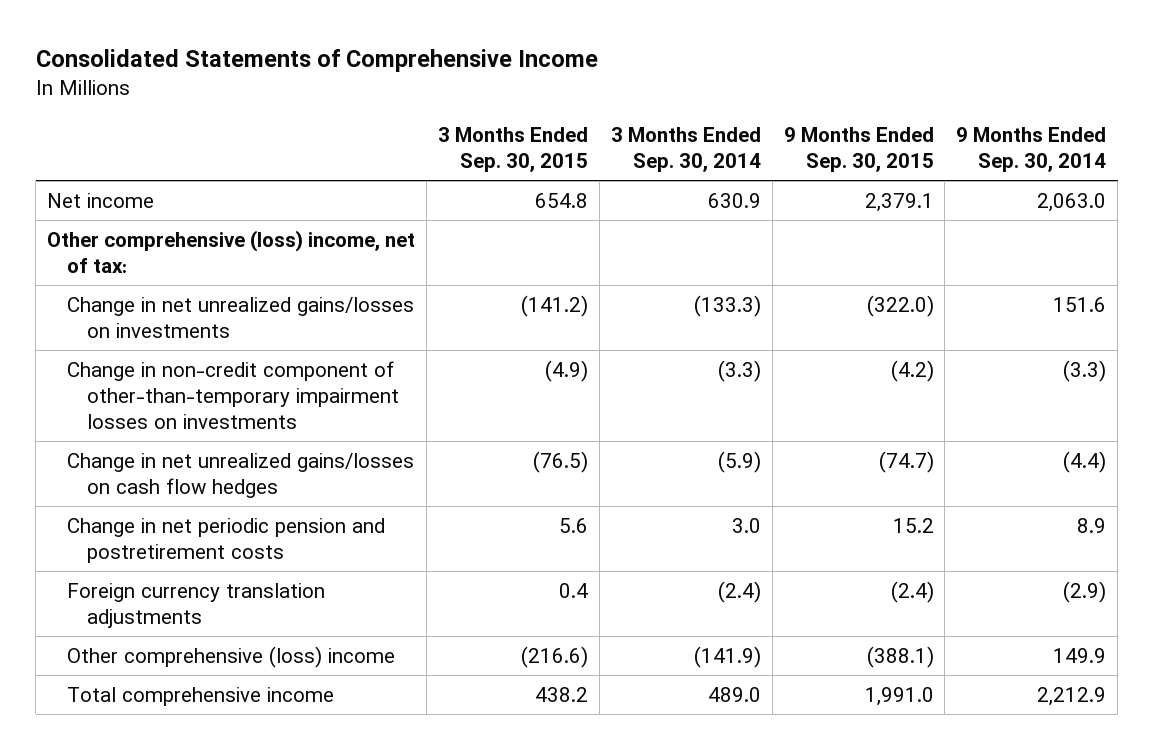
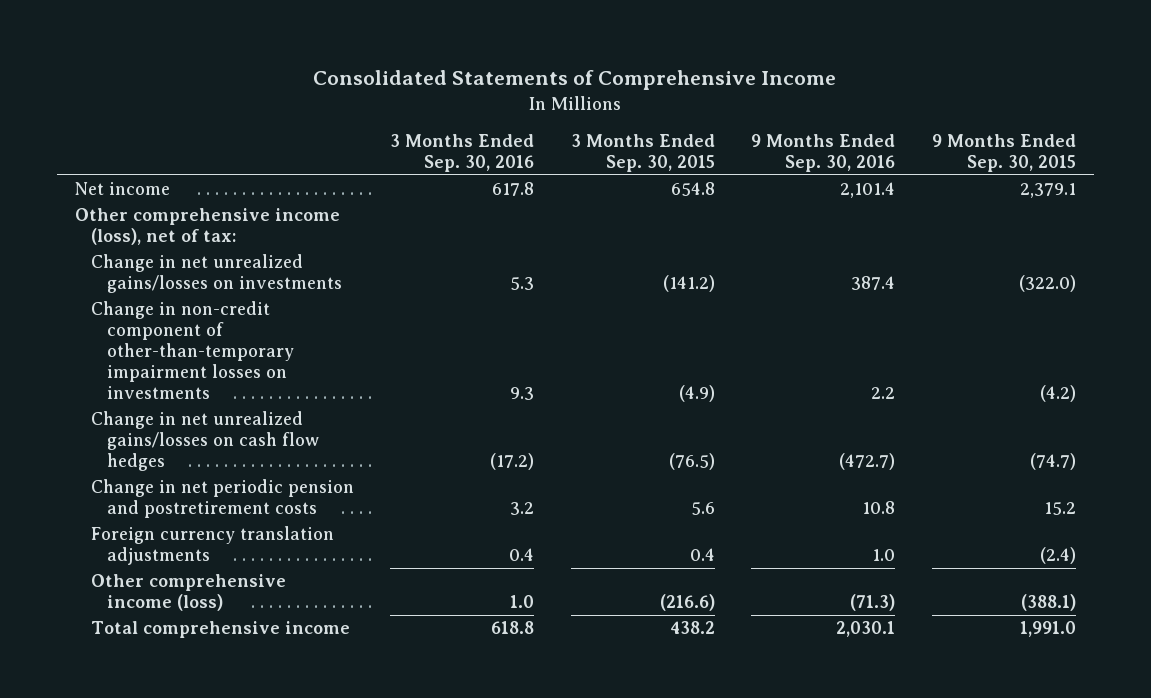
- | 3 Months Ended Sep. 30, 2015 | 3 Months Ended Sep. 30, 2014 | 9 Months Ended Sep. 30, 2015 | 9 Months Ended Sep. 30, 2014
+ | 3 Months Ended Sep. 30, 2016 | 3 Months Ended Sep. 30, 2015 | 9 Months Ended Sep. 30, 2016 | 9 Months Ended Sep. 30, 2015
- Other comprehensive (loss) income, net of tax:
+ Other comprehensive income (loss), net of tax:
- Other comprehensive (loss) income | (216.6) | (141.9) | (388.1) | 149.9
+ Other comprehensive income (loss) | 1.0 | (216.6) | (71.3) | (388.1)

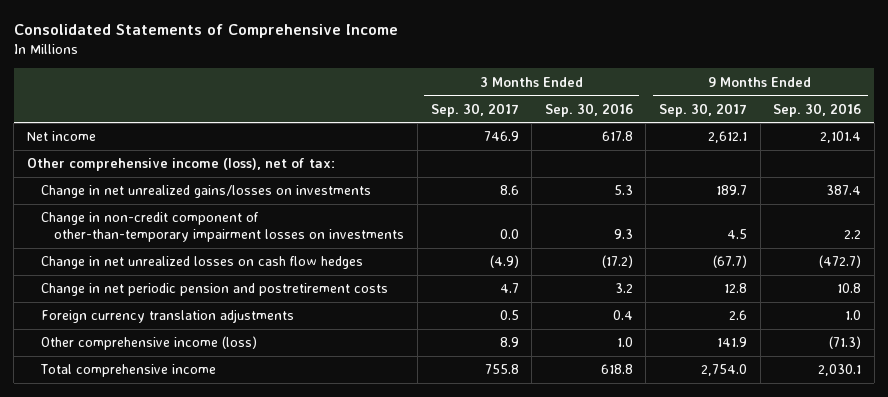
- | 3 Months Ended Sep. 30, 2016 | 3 Months Ended Sep. 30, 2015 | 9 Months Ended Sep. 30, 2016 | 9 Months Ended Sep. 30, 2015
+ | 3 Months Ended Sep. 30, 2017 | 3 Months Ended Sep. 30, 2016 | 9 Months Ended Sep. 30, 2017 | 9 Months Ended Sep. 30, 2016
- Change in net unrealized gains/losses on cash flow hedges | (17.2) | (76.5) | (472.7) | (74.7)
+ Change in net unrealized losses on cash flow hedges | (4.9) | (17.2) | (67.7) | (472.7)

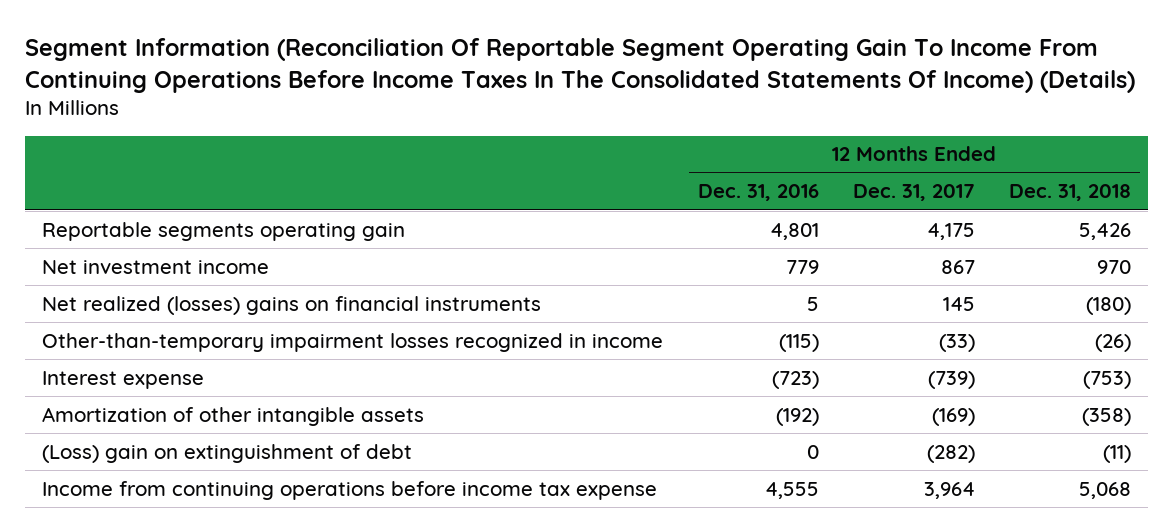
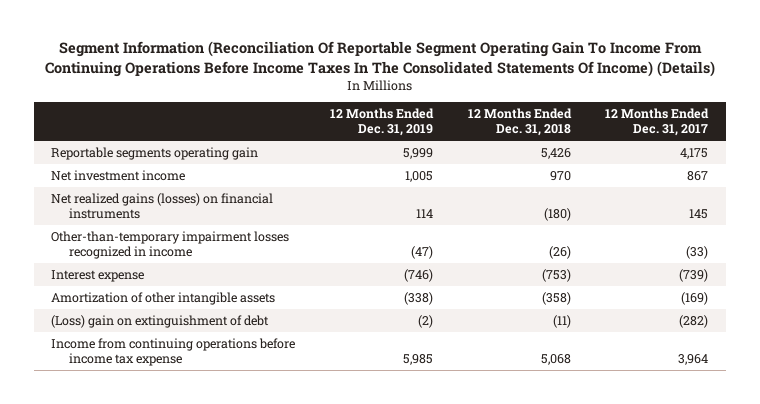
- | 12 Months Ended Dec. 31, 2016 | 12 Months Ended Dec. 31, 2017 | 12 Months Ended Dec. 31, 2018
+ | 12 Months Ended Dec. 31, 2019 | 12 Months Ended Dec. 31, 2018 | 12 Months Ended Dec. 31, 2017
- Net realized (losses) gains on financial instruments | 5 | 145 | (180)
+ Net realized gains (losses) on financial instruments | 114 | (180) | 145

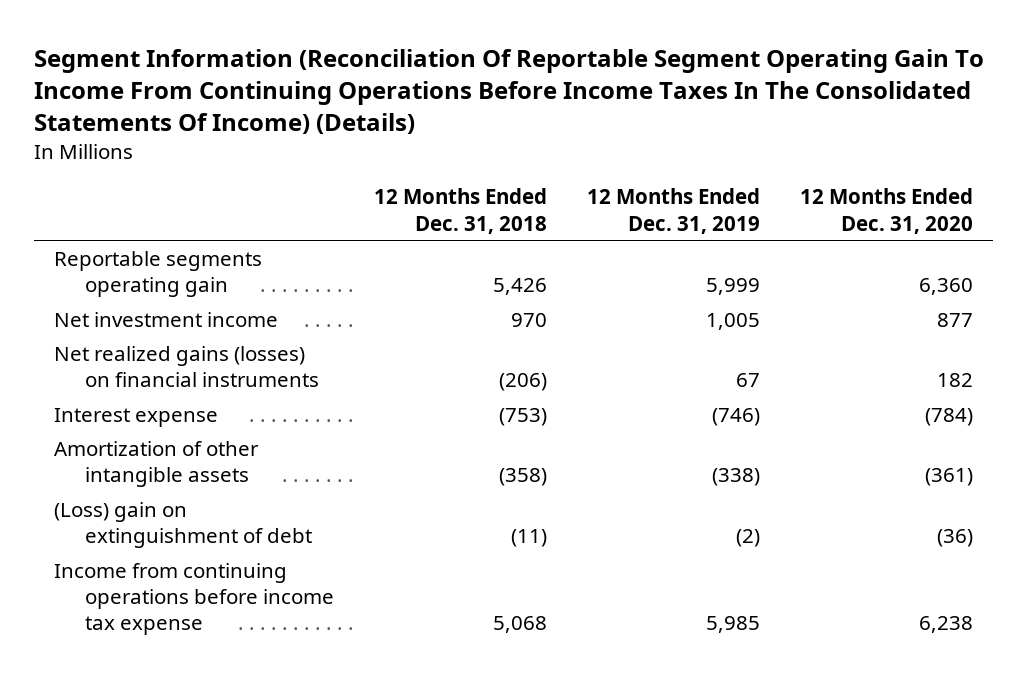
- | 12 Months Ended Dec. 31, 2019 | 12 Months Ended Dec. 31, 2018 | 12 Months Ended Dec. 31, 2017
+ | 12 Months Ended Dec. 31, 2018 | 12 Months Ended Dec. 31, 2019 | 12 Months Ended Dec. 31, 2020
- Net realized gains (losses) on financial instruments | 114 | (180) | 145
- Other-than-temporary impairment losses recognized in income | (47) | (26) | (33)
+ Net realized gains (losses) on financial instruments | (206) | 67 | 182

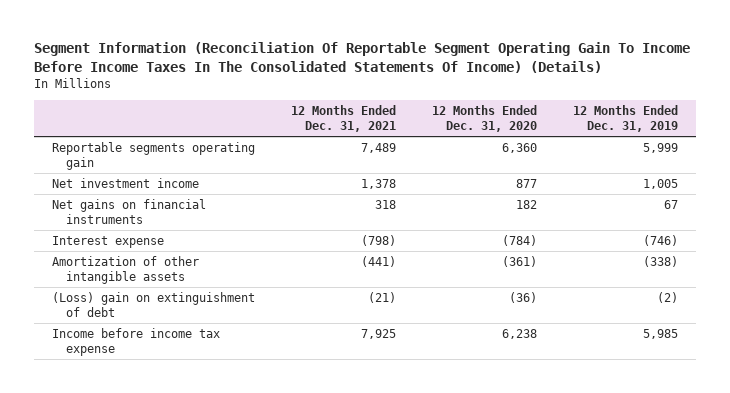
- Segment Information (Reconciliation Of Reportable Segment Operating Gain To Income From Continuing Operations Before Income Taxes In The Consolidated Statements Of Income) (Details)
+ Segment Information (Reconciliation Of Reportable Segment Operating Gain To Income Before Income Taxes In The Consolidated Statements Of Income) (Details)
- | 12 Months Ended Dec. 31, 2018 | 12 Months Ended Dec. 31, 2019 | 12 Months Ended Dec. 31, 2020
+ | 12 Months Ended Dec. 31, 2021 | 12 Months Ended Dec. 31, 2020 | 12 Months Ended Dec. 31, 2019
- Net realized gains (losses) on financial instruments | (206) | 67 | 182
+ Net gains on financial instruments | 318 | 182 | 67
- Income from continuing operations before income tax expense | 5,068 | 5,985 | 6,238
+ Income before income tax expense | 7,925 | 6,238 | 5,985

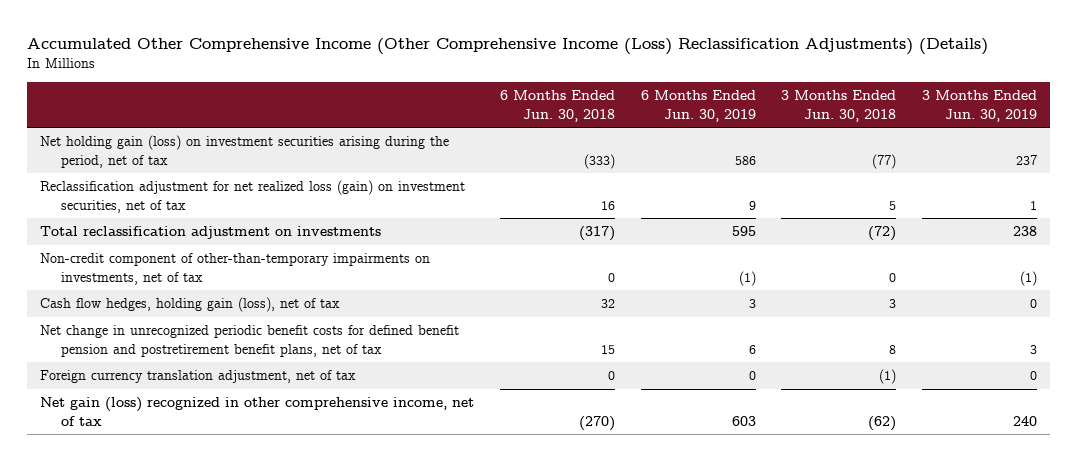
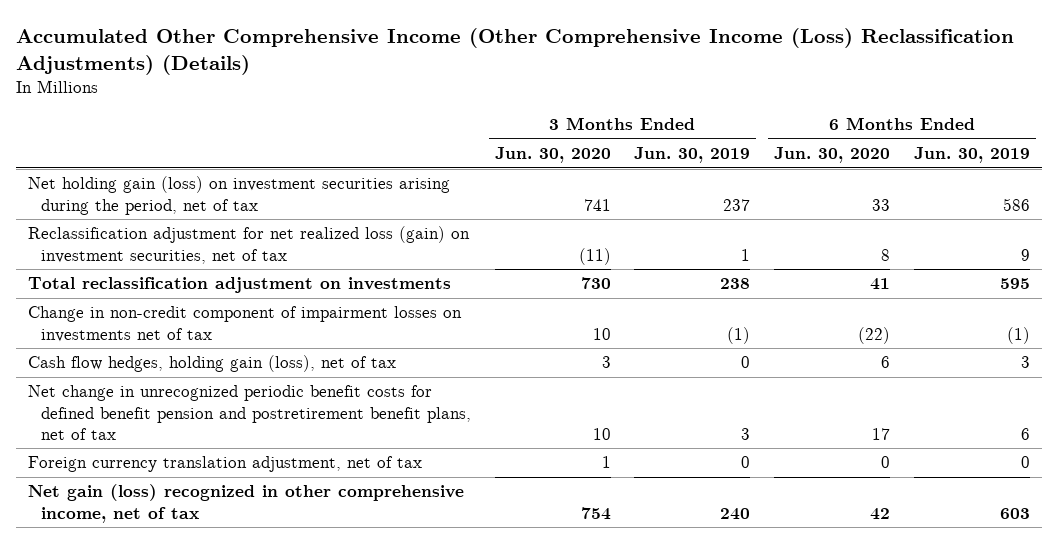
- | 6 Months Ended Jun. 30, 2018 | 6 Months Ended Jun. 30, 2019 | 3 Months Ended Jun. 30, 2018 | 3 Months Ended Jun. 30, 2019
+ | 3 Months Ended Jun. 30, 2020 | 3 Months Ended Jun. 30, 2019 | 6 Months Ended Jun. 30, 2020 | 6 Months Ended Jun. 30, 2019
- Non-credit component of other-than-temporary impairments on investments, net of tax | 0 | (1) | 0 | (1)
+ Change in non-credit component of impairment losses on investments net of tax | 10 | (1) | (22) | (1)

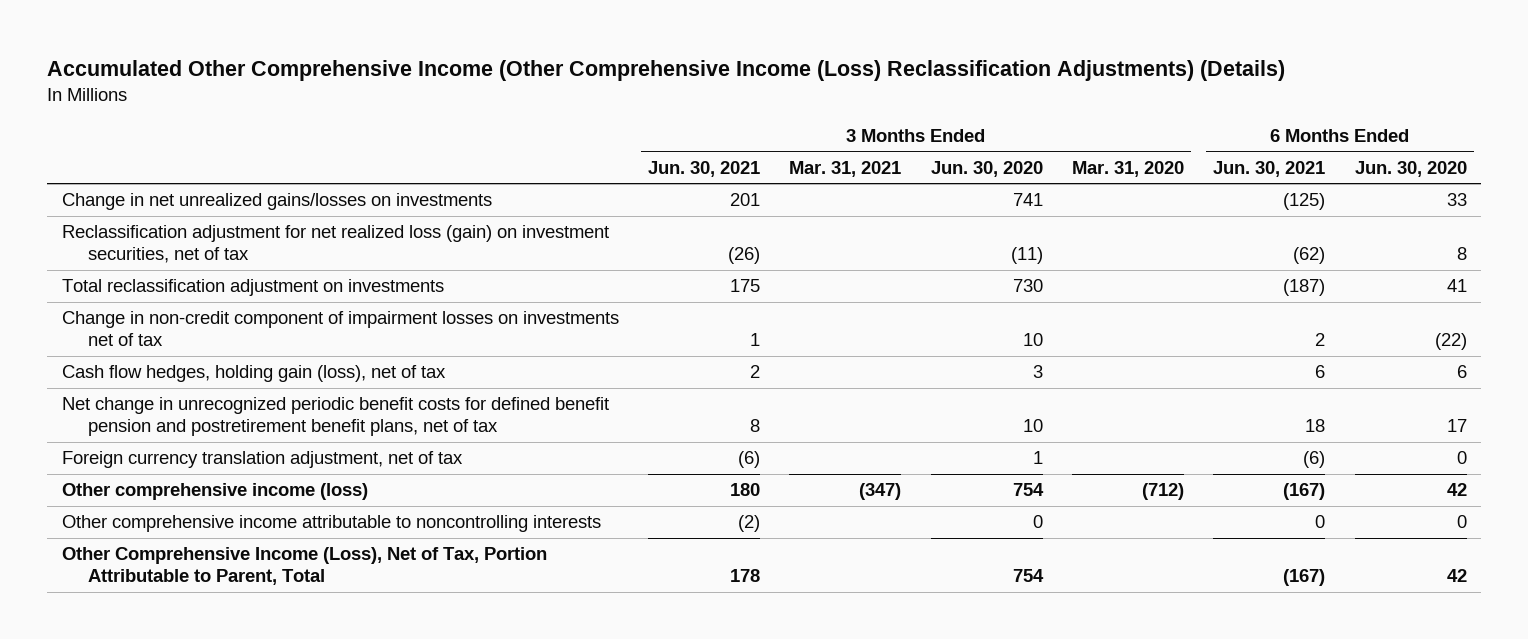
- | 3 Months Ended Jun. 30, 2020 | 3 Months Ended Jun. 30, 2019 | 6 Months Ended Jun. 30, 2020 | 6 Months Ended Jun. 30, 2019
+ | 3 Months Ended Jun. 30, 2021 | 3 Months Ended Mar. 31, 2021 | 3 Months Ended Jun. 30, 2020 | 3 Months Ended Mar. 31, 2020 | 6 Months Ended Jun. 30, 2021 | 6 Months Ended Jun. 30, 2020
- Net holding gain (loss) on investment securities arising during the period, net of tax | 741 | 237 | 33 | 586
+ Change in net unrealized gains/losses on investments | 201 | | 741 | | (125) | 33
- Net gain (loss) recognized in other comprehensive income, net of tax | 754 | 240 | 42 | 603
+ Other comprehensive income (loss) | 180 | (347) | 754 | (712) | (167) | 42
+ Other comprehensive income attributable to noncontrolling interests | (2) | | 0 | | 0 | 0
+ Other Comprehensive Income (Loss), Net of Tax, Portion Attributable to Parent, Total | 178 | | 754 | | (167) | 42

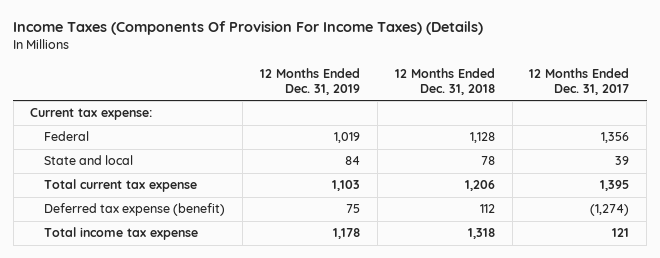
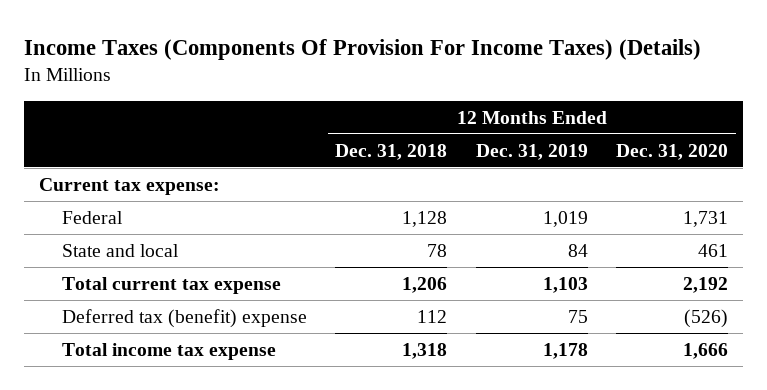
- | 12 Months Ended Dec. 31, 2019 | 12 Months Ended Dec. 31, 2018 | 12 Months Ended Dec. 31, 2017
+ | 12 Months Ended Dec. 31, 2018 | 12 Months Ended Dec. 31, 2019 | 12 Months Ended Dec. 31, 2020
- Deferred tax expense (benefit) | 75 | 112 | (1,274)
+ Deferred tax (benefit) expense | 112 | 75 | (526)

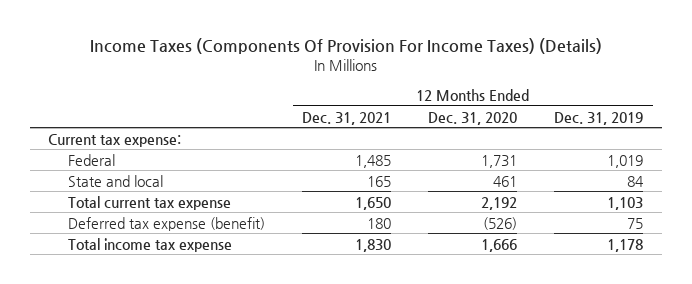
- | 12 Months Ended Dec. 31, 2018 | 12 Months Ended Dec. 31, 2019 | 12 Months Ended Dec. 31, 2020
+ | 12 Months Ended Dec. 31, 2021 | 12 Months Ended Dec. 31, 2020 | 12 Months Ended Dec. 31, 2019
- Deferred tax (benefit) expense | 112 | 75 | (526)
+ Deferred tax expense (benefit) | 180 | (526) | 75

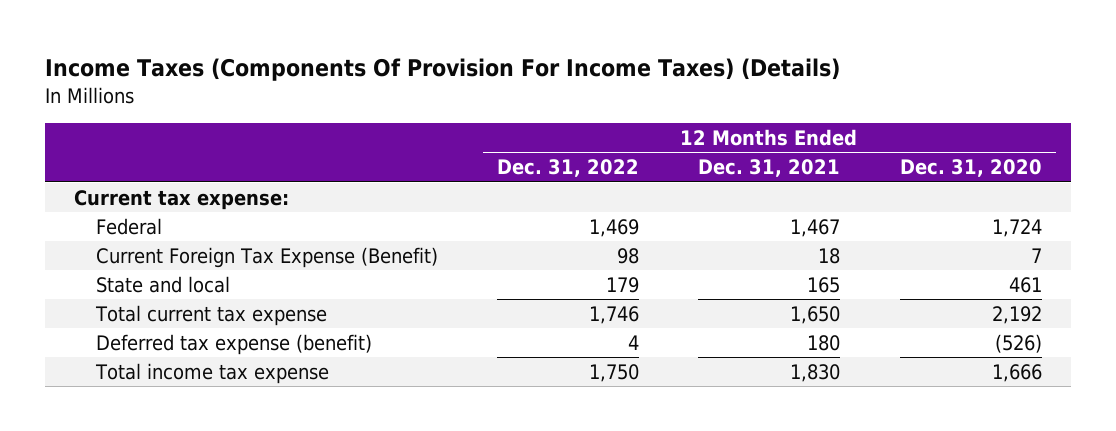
- | 12 Months Ended Dec. 31, 2021 | 12 Months Ended Dec. 31, 2020 | 12 Months Ended Dec. 31, 2019
+ | 12 Months Ended Dec. 31, 2022 | 12 Months Ended Dec. 31, 2021 | 12 Months Ended Dec. 31, 2020
- Federal | 1,485 | 1,731 | 1,019
+ Federal | 1,469 | 1,467 | 1,724
+ Current Foreign Tax Expense (Benefit) | 98 | 18 | 7

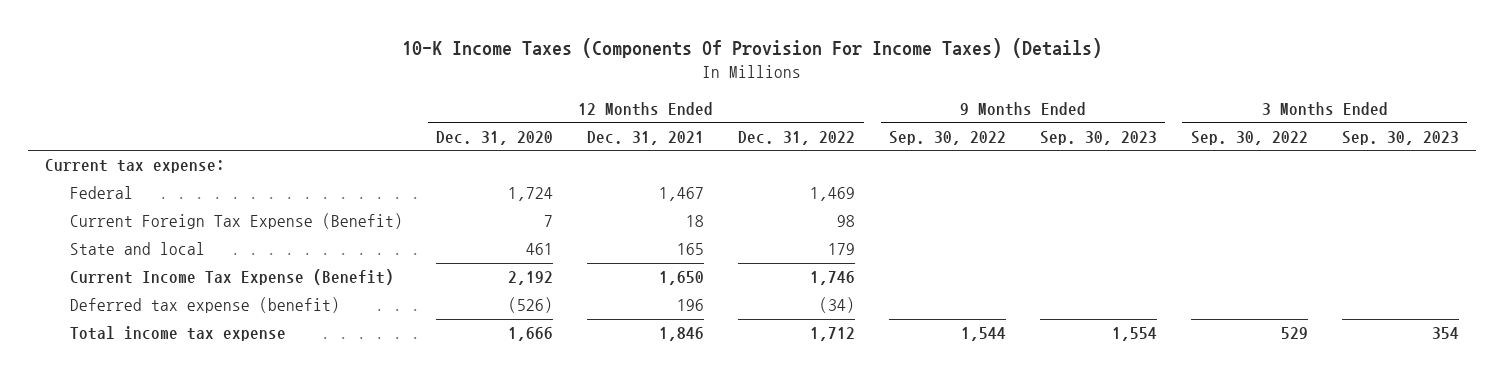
- Income Taxes (Components Of Provision For Income Taxes) (Details)
+ 10-K Income Taxes (Components Of Provision For Income Taxes) (Details)
- | 12 Months Ended Dec. 31, 2022 | 12 Months Ended Dec. 31, 2021 | 12 Months Ended Dec. 31, 2020
+ | 12 Months Ended Dec. 31, 2020 | 12 Months Ended Dec. 31, 2021 | 12 Months Ended Dec. 31, 2022 | 9 Months Ended Sep. 30, 2022 | 9 Months Ended Sep. 30, 2023 | 3 Months Ended Sep. 30, 2022 | 3 Months Ended Sep. 30, 2023
- Total current tax expense | 1,746 | 1,650 | 2,192
- Deferred tax expense (benefit) | 4 | 180 | (526)
- Total income tax expense | 1,750 | 1,830 | 1,666
+ Current Income Tax Expense (Benefit) | 2,192 | 1,650 | 1,746 | | | |
+ Deferred tax expense (benefit) | (526) | 196 | (34) | | | |
+ Total income tax expense | 1,666 | 1,846 | 1,712 | 1,544 | 1,554 | 529 | 354

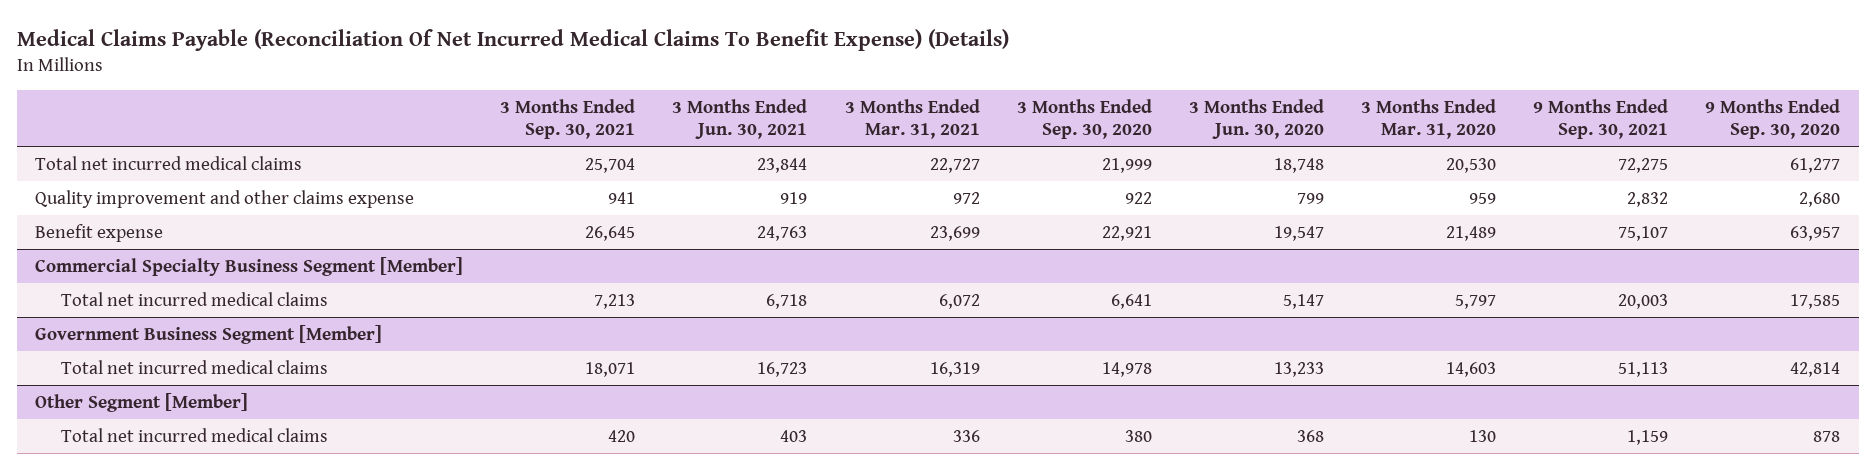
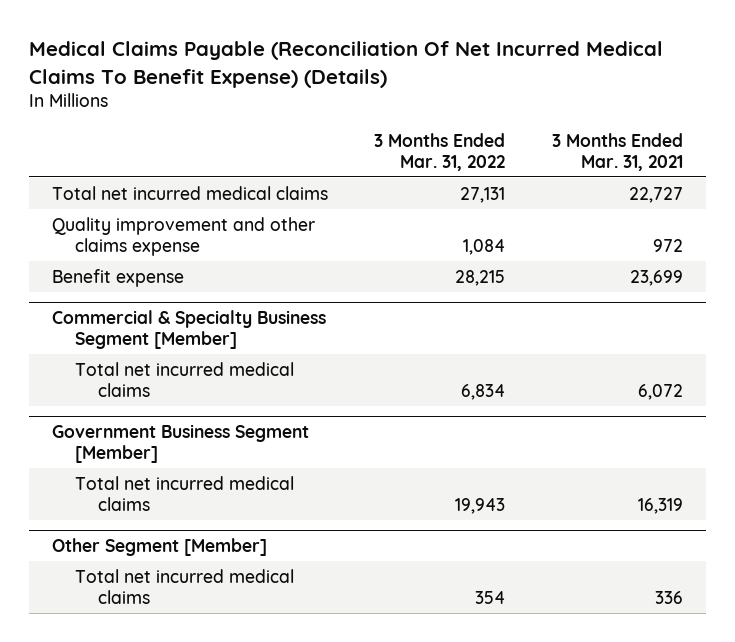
- | 3 Months Ended Sep. 30, 2021 | 3 Months Ended Jun. 30, 2021 | 3 Months Ended Mar. 31, 2021 | 3 Months Ended Sep. 30, 2020 | 3 Months Ended Jun. 30, 2020 | 3 Months Ended Mar. 31, 2020 | 9 Months Ended Sep. 30, 2021 | 9 Months Ended Sep. 30, 2020
+ | 3 Months Ended Mar. 31, 2022 | 3 Months Ended Mar. 31, 2021
- Commercial Specialty Business Segment [Member]
+ Commercial & Specialty Business Segment [Member]

